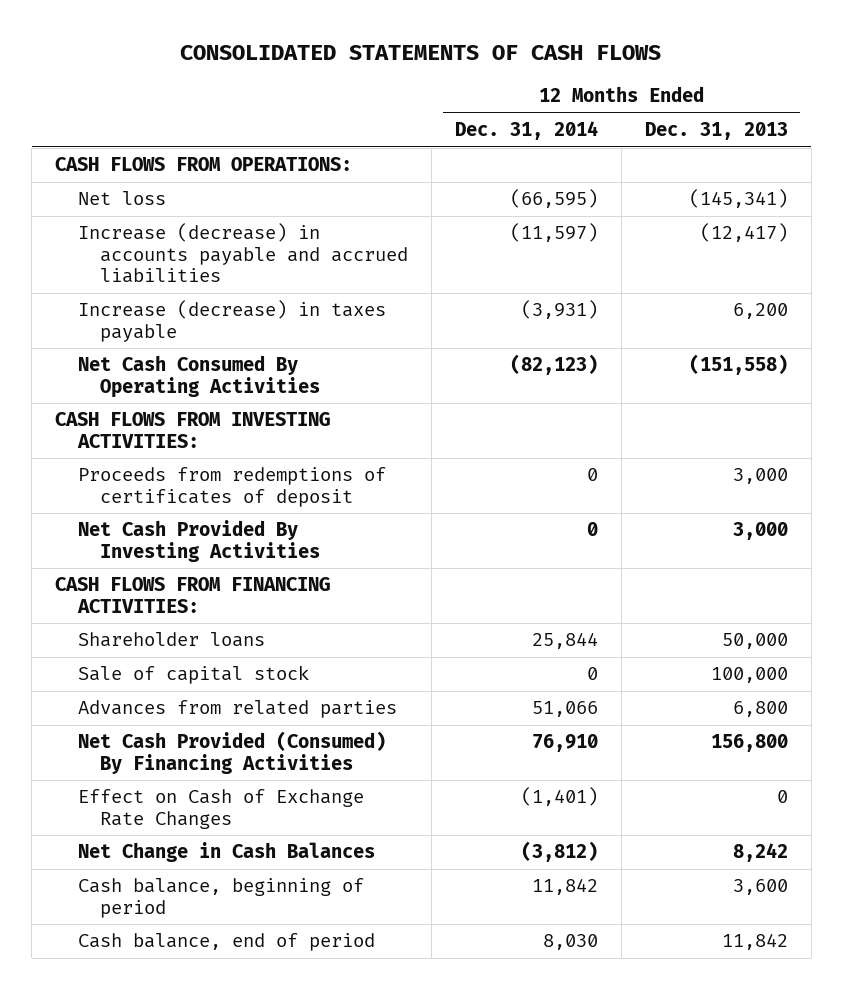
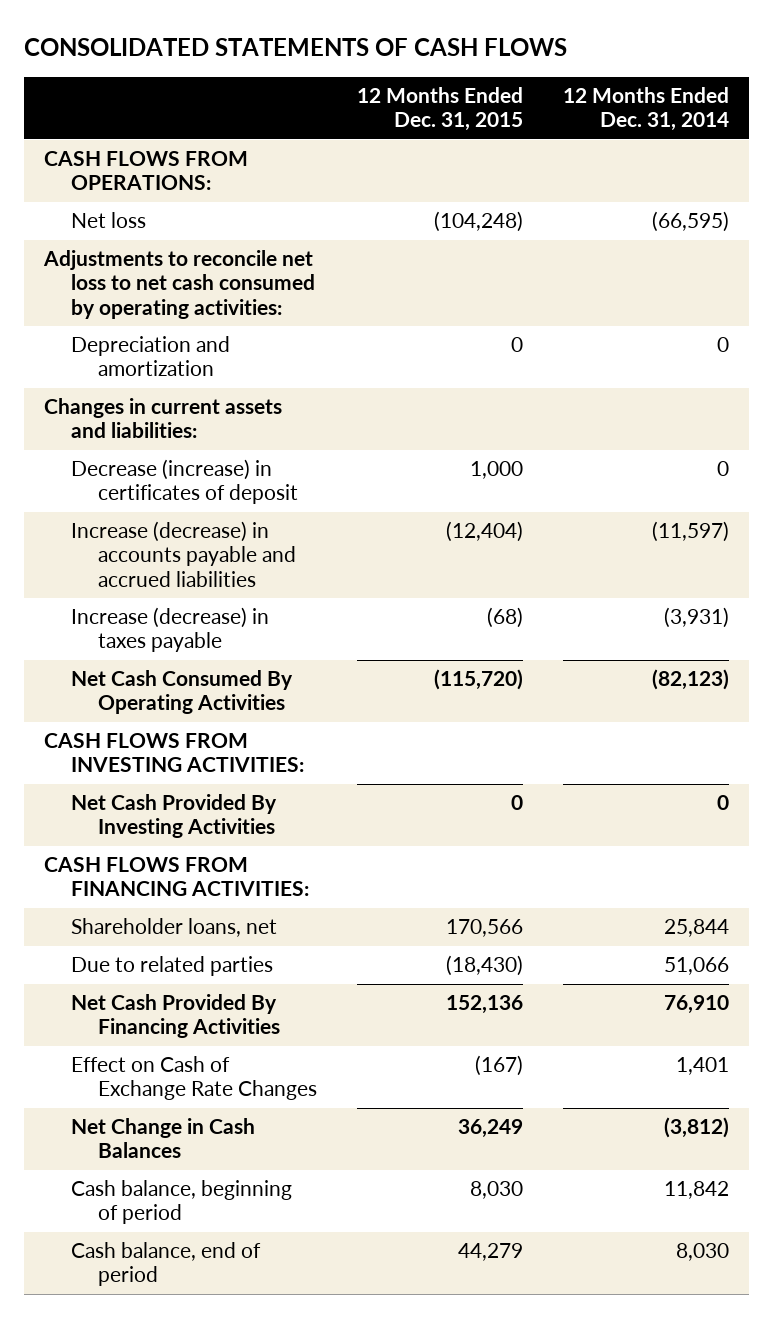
- | 12 Months Ended Dec. 31, 2014 | 12 Months Ended Dec. 31, 2013
+ | 12 Months Ended Dec. 31, 2015 | 12 Months Ended Dec. 31, 2014
+ Adjustments to reconcile net loss to net cash consumed by operating activities:
+ Depreciation and amortization | 0 | 0
+ Changes in current assets and liabilities:
+ Decrease (increase) in certificates of deposit | 1,000 | 0
- Proceeds from redemptions of certificates of deposit | 0 | 3,000
- Shareholder loans | 25,844 | 50,000
- Sale of capital stock | 0 | 100,000
- Advances from related parties | 51,066 | 6,800
- Net Cash Provided (Consumed) By Financing Activities | 76,910 | 156,800
- Effect on Cash of Exchange Rate Changes | (1,401) | 0
+ Shareholder loans, net | 170,566 | 25,844
+ Due to related parties | (18,430) | 51,066
+ Net Cash Provided By Financing Activities | 152,136 | 76,910
+ Effect on Cash of Exchange Rate Changes | (167) | 1,401

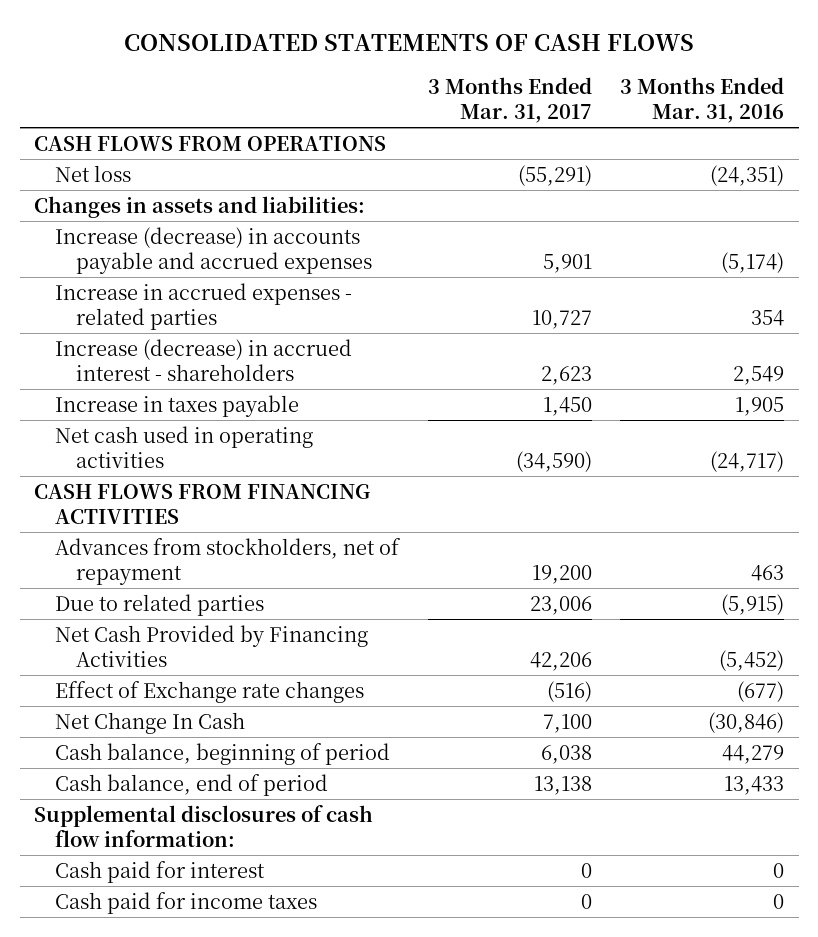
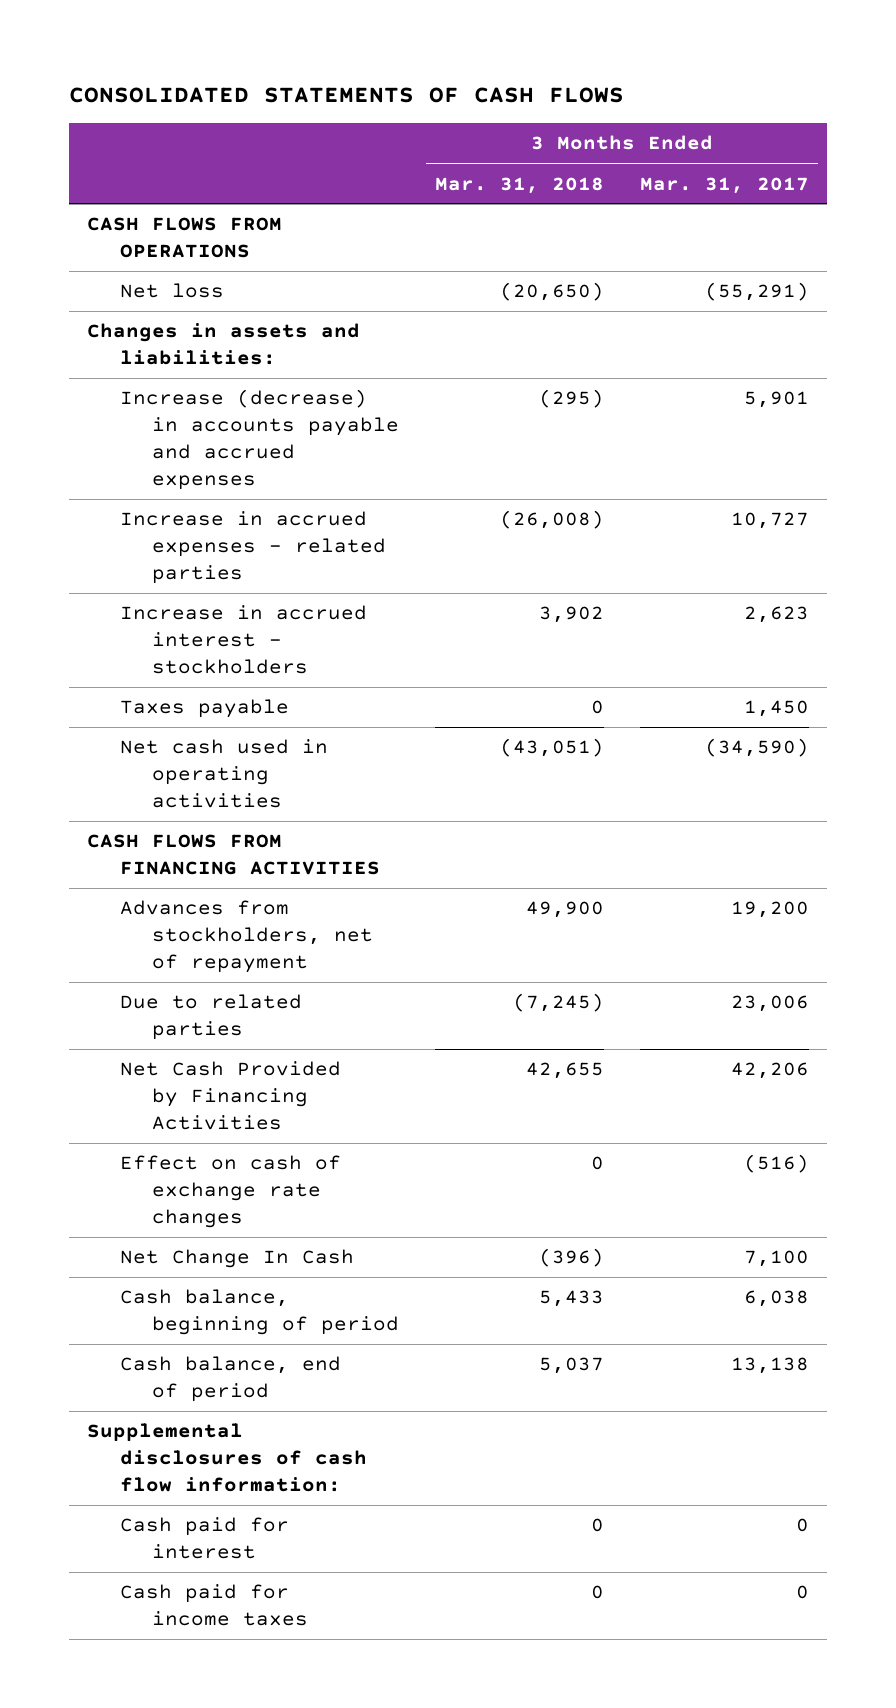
- | 3 Months Ended Mar. 31, 2017 | 3 Months Ended Mar. 31, 2016
+ | 3 Months Ended Mar. 31, 2018 | 3 Months Ended Mar. 31, 2017
- Increase (decrease) in accrued interest - shareholders | 2,623 | 2,549
- Increase in taxes payable | 1,450 | 1,905
+ Increase in accrued interest - stockholders | 3,902 | 2,623
+ Taxes payable | 0 | 1,450
- Effect of Exchange rate changes | (516) | (677)
+ Effect on cash of exchange rate changes | 0 | (516)

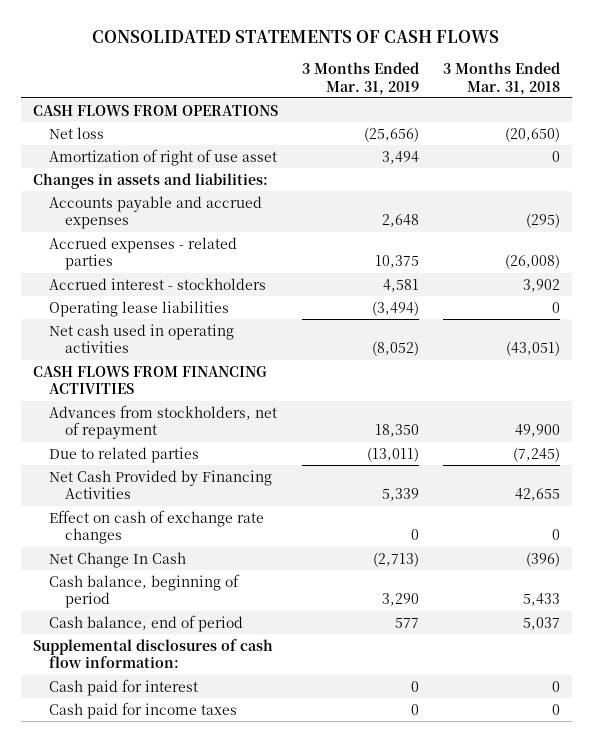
- | 3 Months Ended Mar. 31, 2018 | 3 Months Ended Mar. 31, 2017
+ | 3 Months Ended Mar. 31, 2019 | 3 Months Ended Mar. 31, 2018
+ Amortization of right of use asset | 3,494 | 0
- Increase (decrease) in accounts payable and accrued expenses | (295) | 5,901
- Increase in accrued expenses - related parties | (26,008) | 10,727
- Increase in accrued interest - stockholders | 3,902 | 2,623
- Taxes payable | 0 | 1,450
+ Accounts payable and accrued expenses | 2,648 | (295)
+ Accrued expenses - related parties | 10,375 | (26,008)
+ Accrued interest - stockholders | 4,581 | 3,902
+ Operating lease liabilities | (3,494) | 0

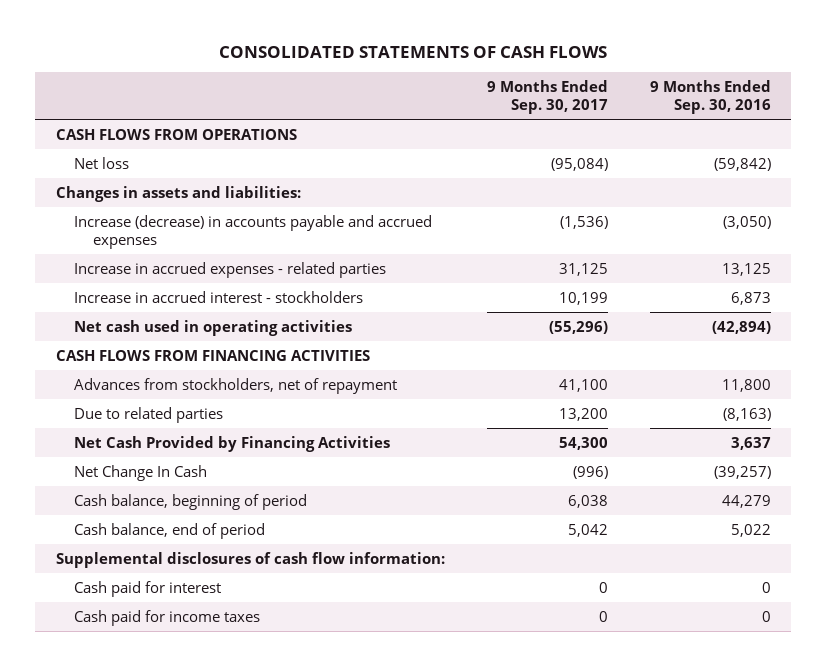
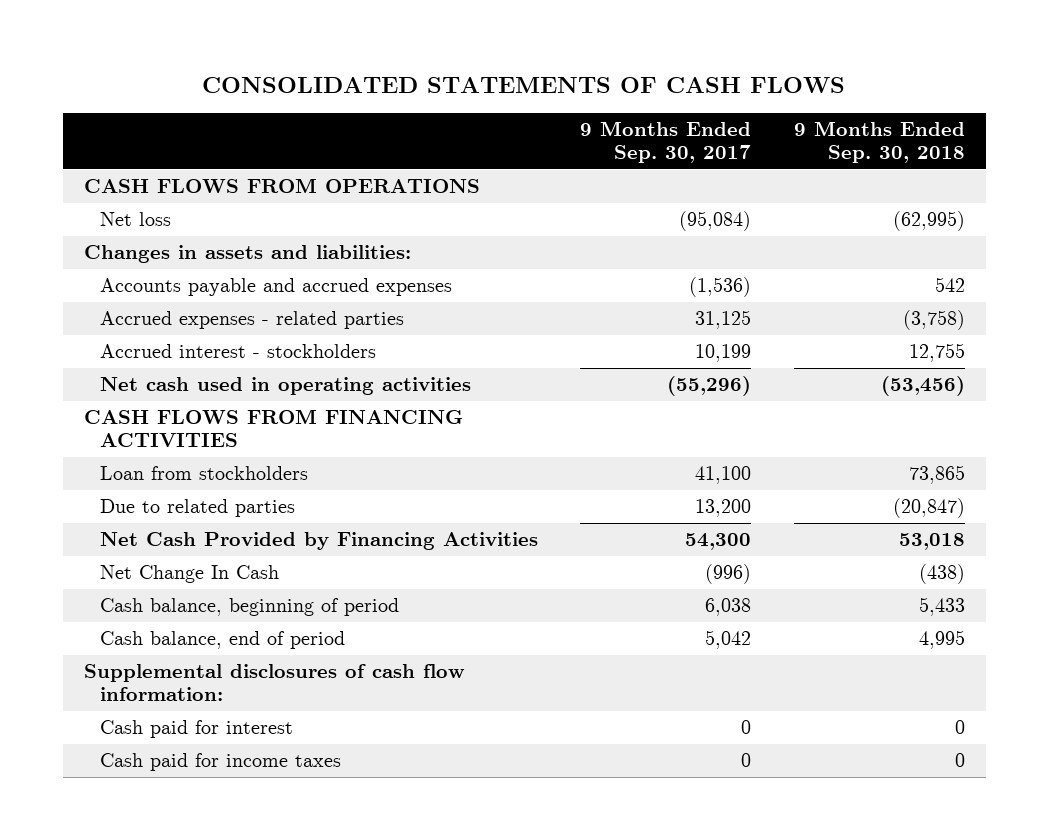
- | 9 Months Ended Sep. 30, 2017 | 9 Months Ended Sep. 30, 2016
+ | 9 Months Ended Sep. 30, 2017 | 9 Months Ended Sep. 30, 2018
- Increase (decrease) in accounts payable and accrued expenses | (1,536) | (3,050)
- Increase in accrued expenses - related parties | 31,125 | 13,125
- Increase in accrued interest - stockholders | 10,199 | 6,873
+ Accounts payable and accrued expenses | (1,536) | 542
+ Accrued expenses - related parties | 31,125 | (3,758)
+ Accrued interest - stockholders | 10,199 | 12,755
- Advances from stockholders, net of repayment | 41,100 | 11,800
+ Loan from stockholders | 41,100 | 73,865

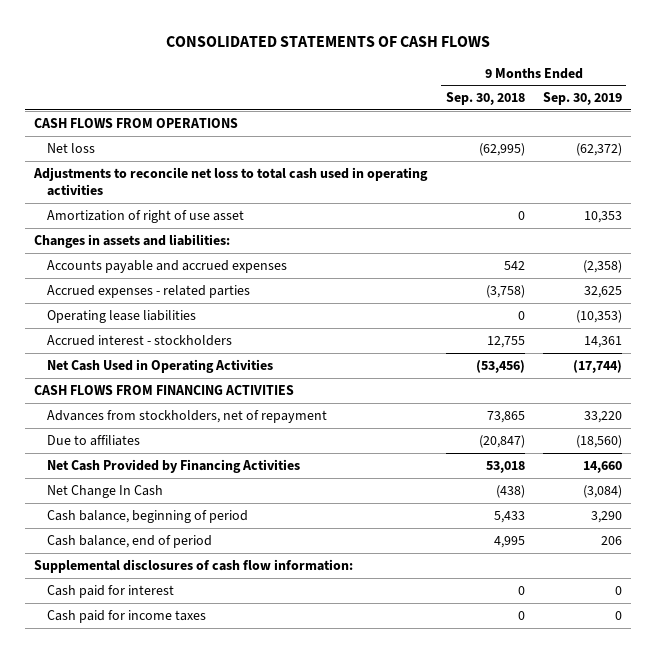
- | 9 Months Ended Sep. 30, 2017 | 9 Months Ended Sep. 30, 2018
+ | 9 Months Ended Sep. 30, 2018 | 9 Months Ended Sep. 30, 2019
+ Adjustments to reconcile net loss to total cash used in operating activities
+ Amortization of right of use asset | 0 | 10,353
+ Operating lease liabilities | 0 | (10,353)
- Net cash used in operating activities | (55,296) | (53,456)
+ Net Cash Used in Operating Activities | (53,456) | (17,744)
- Loan from stockholders | 41,100 | 73,865
- Due to related parties | 13,200 | (20,847)
+ Advances from stockholders, net of repayment | 73,865 | 33,220
+ Due to affiliates | (20,847) | (18,560)

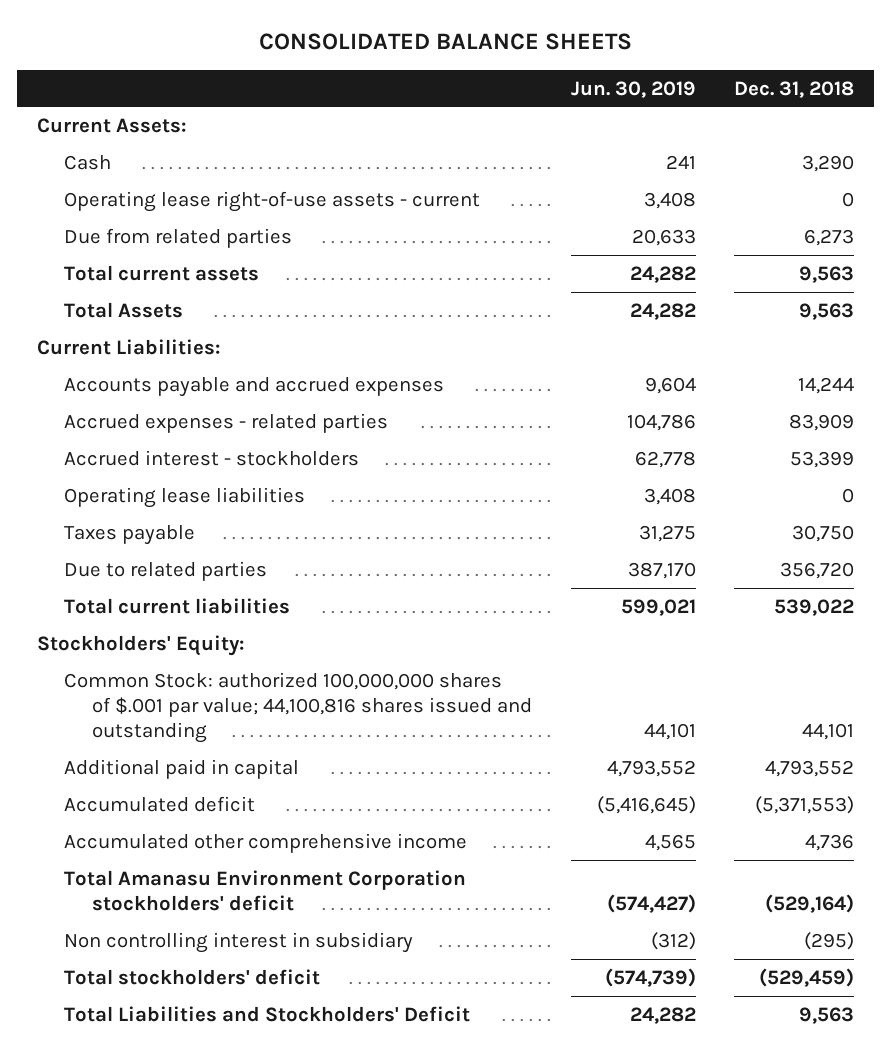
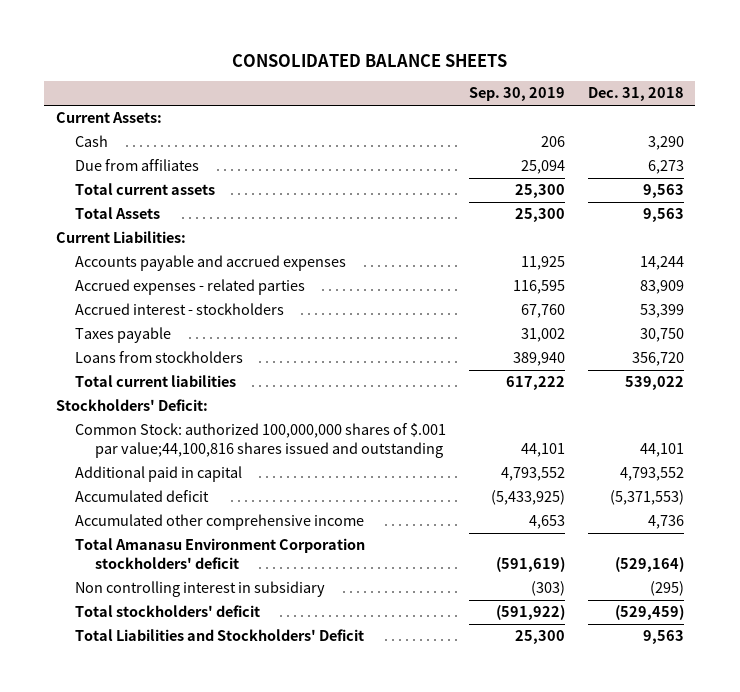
- | Jun. 30, 2019 | Dec. 31, 2018
+ | Sep. 30, 2019 | Dec. 31, 2018
- Operating lease right-of-use assets - current | 3,408 | 0
- Due from related parties | 20,633 | 6,273
+ Due from affiliates | 25,094 | 6,273
- Operating lease liabilities | 3,408 | 0
- Due to related parties | 387,170 | 356,720
+ Loans from stockholders | 389,940 | 356,720
- Stockholders' Equity:
- Common Stock: authorized 100,000,000 shares of $.001 par value; 44,100,816 shares issued and outstanding | 44,101 | 44,101
+ Stockholders' Deficit:
+ Common Stock: authorized 100,000,000 shares of $.001 par value;44,100,816 shares issued and outstanding | 44,101 | 44,101

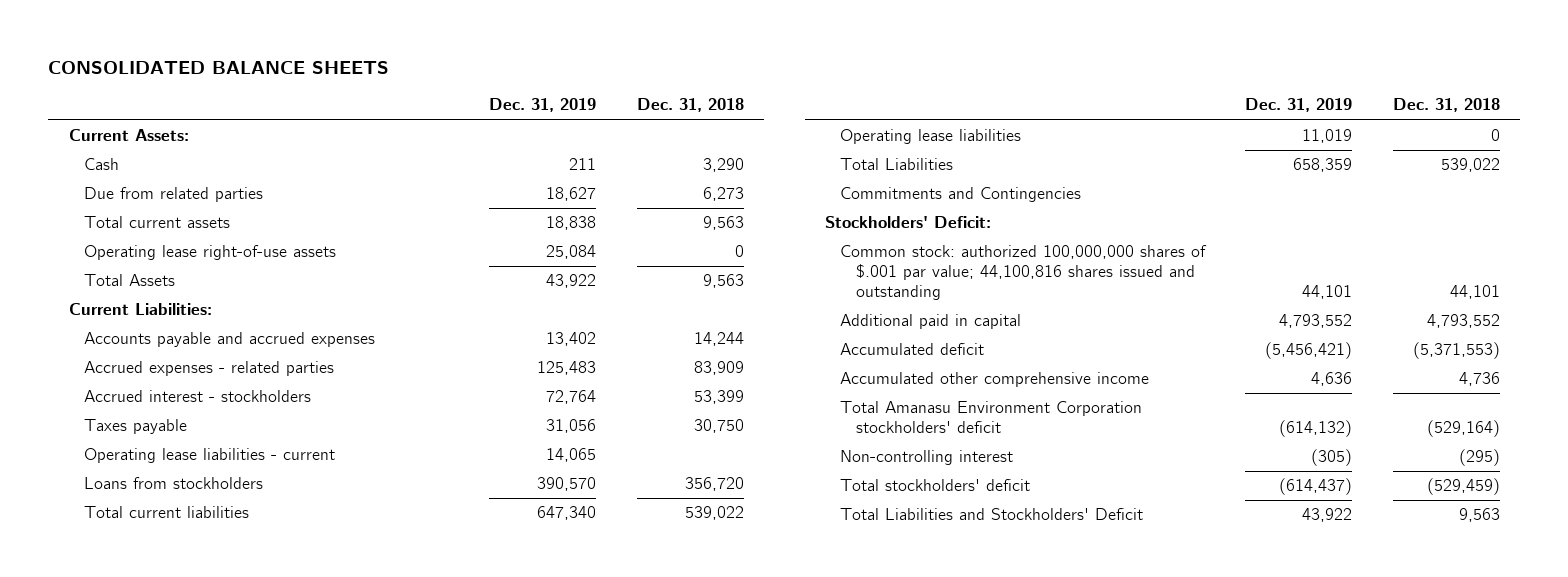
- | Sep. 30, 2019 | Dec. 31, 2018
+ | Dec. 31, 2019 | Dec. 31, 2018
- Due from affiliates | 25,094 | 6,273
+ Due from related parties | 18,627 | 6,273
+ Operating lease right-of-use assets | 25,084 | 0
+ Operating lease liabilities - current | 14,065 |
+ Operating lease liabilities | 11,019 | 0
+ Total Liabilities | 658,359 | 539,022
+ Commitments and Contingencies
- Common Stock: authorized 100,000,000 shares of $.001 par value;44,100,816 shares issued and outstanding | 44,101 | 44,101
+ Common stock: authorized 100,000,000 shares of $.001 par value; 44,100,816 shares issued and outstanding | 44,101 | 44,101
- Non controlling interest in subsidiary | (303) | (295)
+ Non-controlling interest | (305) | (295)

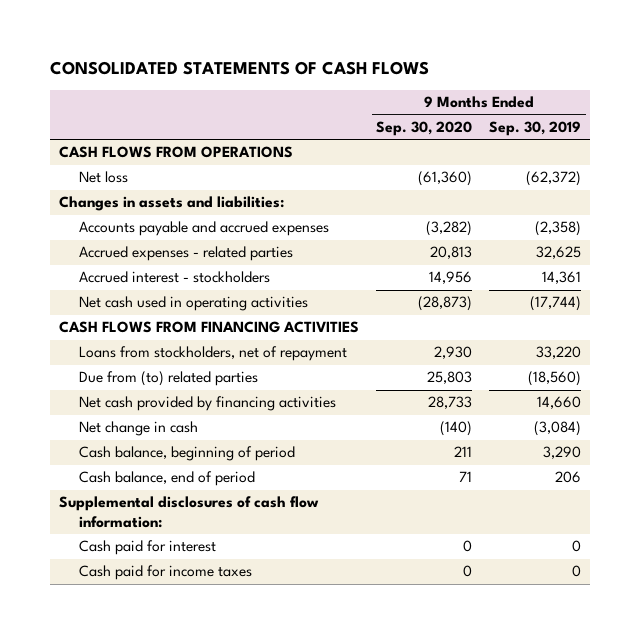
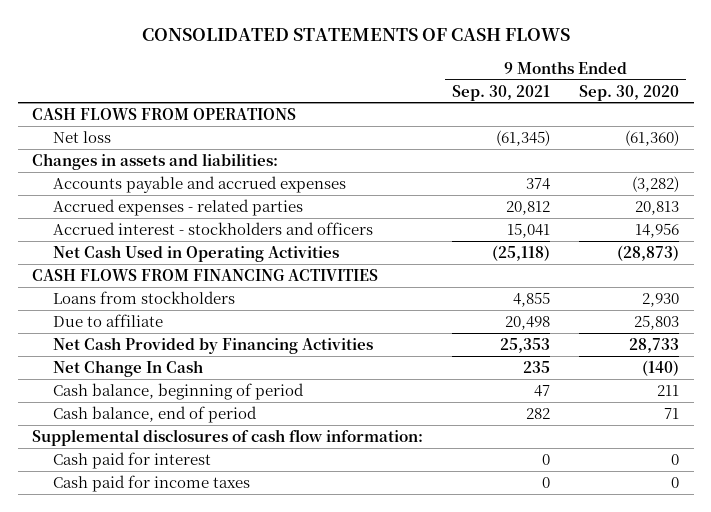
- | 9 Months Ended Sep. 30, 2020 | 9 Months Ended Sep. 30, 2019
+ | 9 Months Ended Sep. 30, 2021 | 9 Months Ended Sep. 30, 2020
- Accrued interest - stockholders | 14,956 | 14,361
- Net cash used in operating activities | (28,873) | (17,744)
+ Accrued interest - stockholders and officers | 15,041 | 14,956
+ Net Cash Used in Operating Activities | (25,118) | (28,873)
- Loans from stockholders, net of repayment | 2,930 | 33,220
- Due from (to) related parties | 25,803 | (18,560)
- Net cash provided by financing activities | 28,733 | 14,660
- Net change in cash | (140) | (3,084)
+ Loans from stockholders | 4,855 | 2,930
+ Due to affiliate | 20,498 | 25,803
+ Net Cash Provided by Financing Activities | 25,353 | 28,733
+ Net Change In Cash | 235 | (140)

